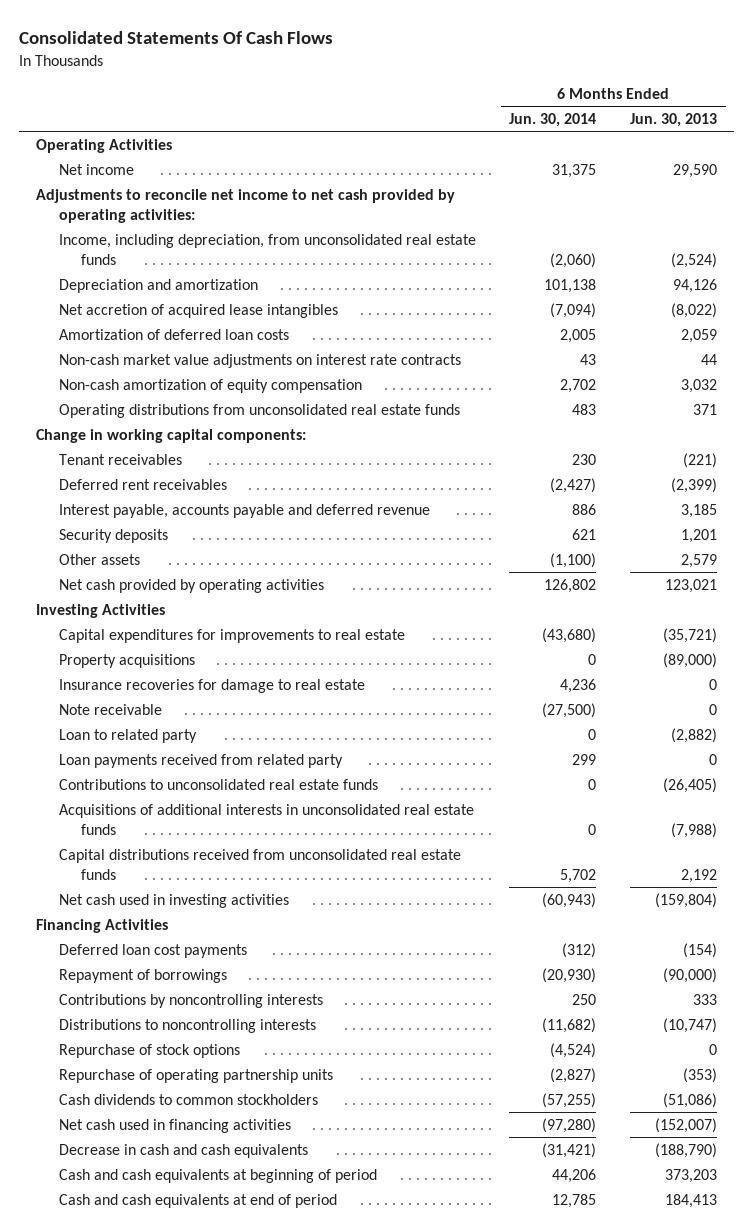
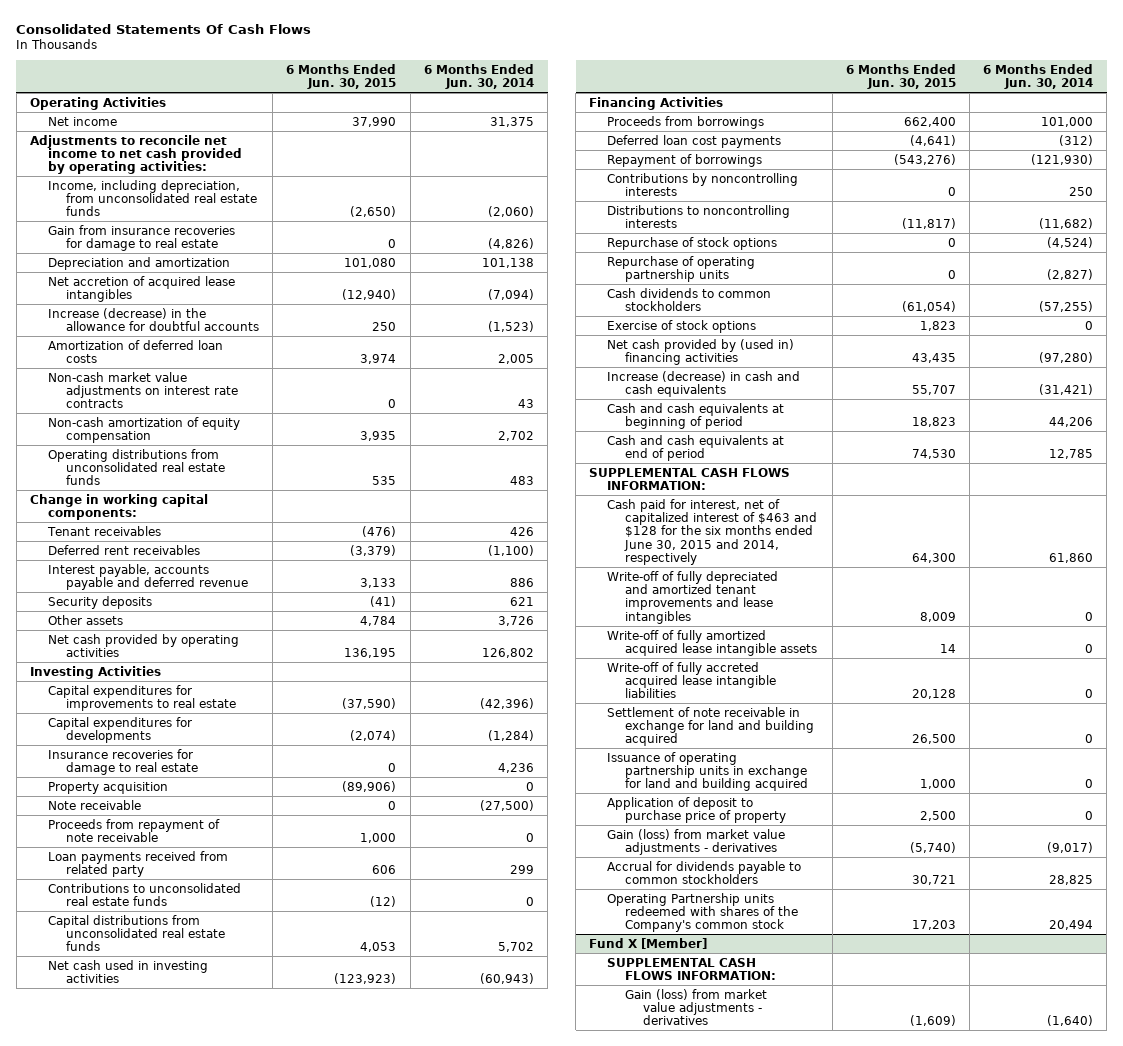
- | 6 Months Ended Jun. 30, 2014 | 6 Months Ended Jun. 30, 2013
+ | 6 Months Ended Jun. 30, 2015 | 6 Months Ended Jun. 30, 2014
+ Gain from insurance recoveries for damage to real estate | 0 | (4,826)
+ Increase (decrease) in the allowance for doubtful accounts | 250 | (1,523)
- Tenant receivables | 230 | (221)
- Deferred rent receivables | (2,427) | (2,399)
+ Tenant receivables | (476) | 426
+ Deferred rent receivables | (3,379) | (1,100)
- Other assets | (1,100) | 2,579
+ Other assets | 4,784 | 3,726
- Capital expenditures for improvements to real estate | (43,680) | (35,721)
- Property acquisitions | 0 | (89,000)
+ Capital expenditures for improvements to real estate | (37,590) | (42,396)
+ Capital expenditures for developments | (2,074) | (1,284)
+ Property acquisition | (89,906) | 0
- Loan to related party | 0 | (2,882)
+ Proceeds from repayment of note receivable | 1,000 | 0
- Acquisitions of additional interests in unconsolidated real estate funds | 0 | (7,988)
- Capital distributions received from unconsolidated real estate funds | 5,702 | 2,192
+ Capital distributions from unconsolidated real estate funds | 4,053 | 5,702
+ Proceeds from borrowings | 662,400 | 101,000
- Repayment of borrowings | (20,930) | (90,000)
+ Repayment of borrowings | (543,276) | (121,930)
- Net cash used in financing activities | (97,280) | (152,007)
- Decrease in cash and cash equivalents | (31,421) | (188,790)
+ Exercise of stock options | 1,823 | 0
+ Net cash provided by (used in) financing activities | 43,435 | (97,280)
+ Increase (decrease) in cash and cash equivalents | 55,707 | (31,421)
+ SUPPLEMENTAL CASH FLOWS INFORMATION:
+ Cash paid for interest, net of capitalized interest of $463 and $128 for the six months ended June 30, 2015 and 2014, respectively | 64,300 | 61,860
+ Write-off of fully depreciated and amortized tenant improvements and lease intangibles | 8,009 | 0
+ Write-off of fully amortized acquired lease intangible assets | 14 | 0
+ Write-off of fully accreted acquired lease intangible liabilities | 20,128 | 0
+ Settlement of note receivable in exchange for land and building acquired | 26,500 | 0
+ Issuance of operating partnership units in exchange for land and building acquired | 1,000 | 0
+ Application of deposit to purchase price of property | 2,500 | 0
+ Gain (loss) from market value adjustments - derivatives | (5,740) | (9,017)
+ Accrual for dividends payable to common stockholders | 30,721 | 28,825
+ Operating Partnership units redeemed with shares of the Company's common stock | 17,203 | 20,494
+ Fund X [Member]
+ SUPPLEMENTAL CASH FLOWS INFORMATION:
+ Gain (loss) from market value adjustments - derivatives | (1,609) | (1,640)

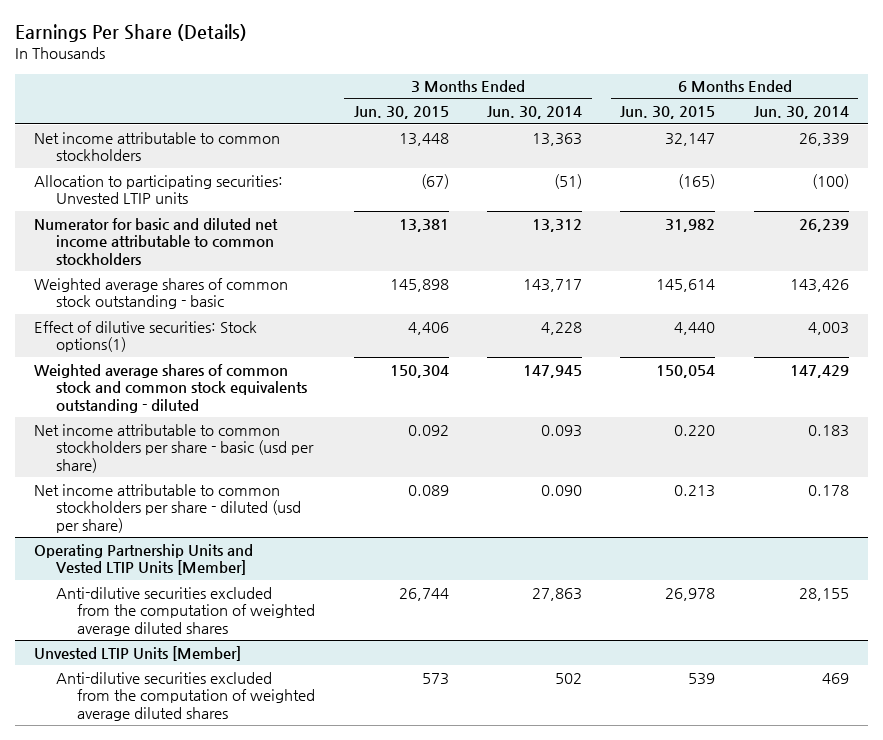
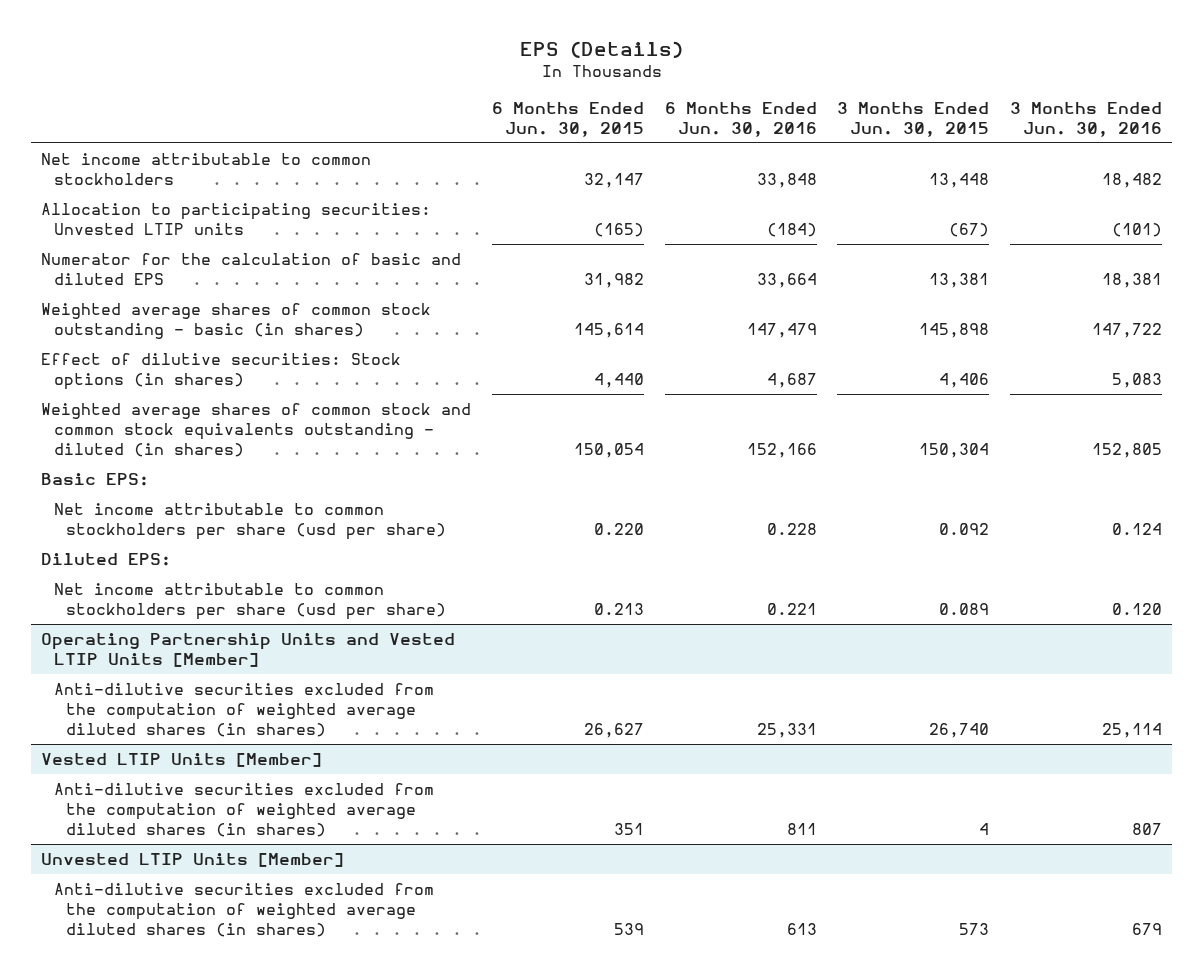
- Earnings Per Share (Details)
+ EPS (Details)
- | 3 Months Ended Jun. 30, 2015 | 3 Months Ended Jun. 30, 2014 | 6 Months Ended Jun. 30, 2015 | 6 Months Ended Jun. 30, 2014
+ | 6 Months Ended Jun. 30, 2015 | 6 Months Ended Jun. 30, 2016 | 3 Months Ended Jun. 30, 2015 | 3 Months Ended Jun. 30, 2016
- Numerator for basic and diluted net income attributable to common stockholders | 13,381 | 13,312 | 31,982 | 26,239
- Weighted average shares of common stock outstanding - basic | 145,898 | 143,717 | 145,614 | 143,426
- Effect of dilutive securities: Stock options(1) | 4,406 | 4,228 | 4,440 | 4,003
- Weighted average shares of common stock and common stock equivalents outstanding - diluted | 150,304 | 147,945 | 150,054 | 147,429
- Net income attributable to common stockholders per share - basic (usd per share) | 0.092 | 0.093 | 0.220 | 0.183
- Net income attributable to common stockholders per share - diluted (usd per share) | 0.089 | 0.090 | 0.213 | 0.178
+ Numerator for the calculation of basic and diluted EPS | 31,982 | 33,664 | 13,381 | 18,381
+ Weighted average shares of common stock outstanding - basic (in shares) | 145,614 | 147,479 | 145,898 | 147,722
+ Effect of dilutive securities: Stock options (in shares) | 4,440 | 4,687 | 4,406 | 5,083
+ Weighted average shares of common stock and common stock equivalents outstanding - diluted (in shares) | 150,054 | 152,166 | 150,304 | 152,805
+ Basic EPS:
+ Net income attributable to common stockholders per share (usd per share) | 0.220 | 0.228 | 0.092 | 0.124
+ Diluted EPS:
+ Net income attributable to common stockholders per share (usd per share) | 0.213 | 0.221 | 0.089 | 0.120
@ Operating Partnership Units and Vested LTIP Units [Member]
- Anti-dilutive securities excluded from the computation of weighted average diluted shares | 26,744 | 27,863 | 26,978 | 28,155
+ Anti-dilutive securities excluded from the computation of weighted average diluted shares (in shares) | 26,627 | 25,331 | 26,740 | 25,114
+ Vested LTIP Units [Member]
+ Anti-dilutive securities excluded from the computation of weighted average diluted shares (in shares) | 351 | 811 | 4 | 807
@ Unvested LTIP Units [Member]
- Anti-dilutive securities excluded from the computation of weighted average diluted shares | 573 | 502 | 539 | 469
+ Anti-dilutive securities excluded from the computation of weighted average diluted shares (in shares) | 539 | 613 | 573 | 679

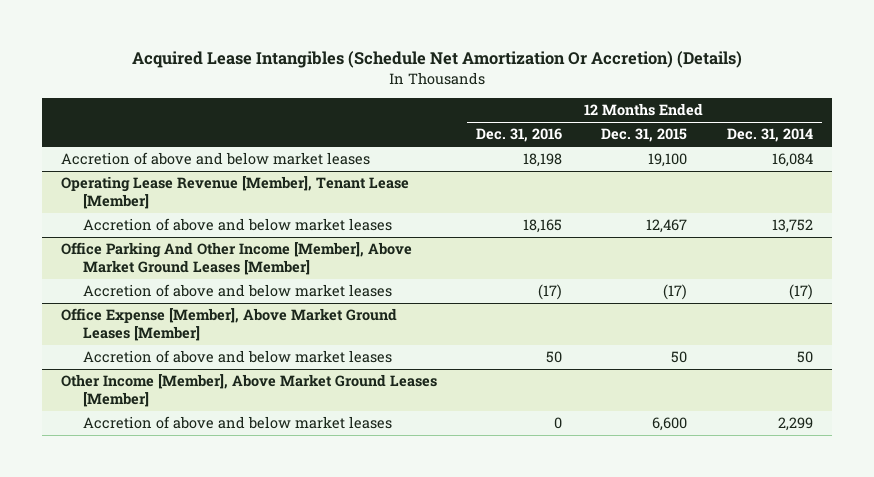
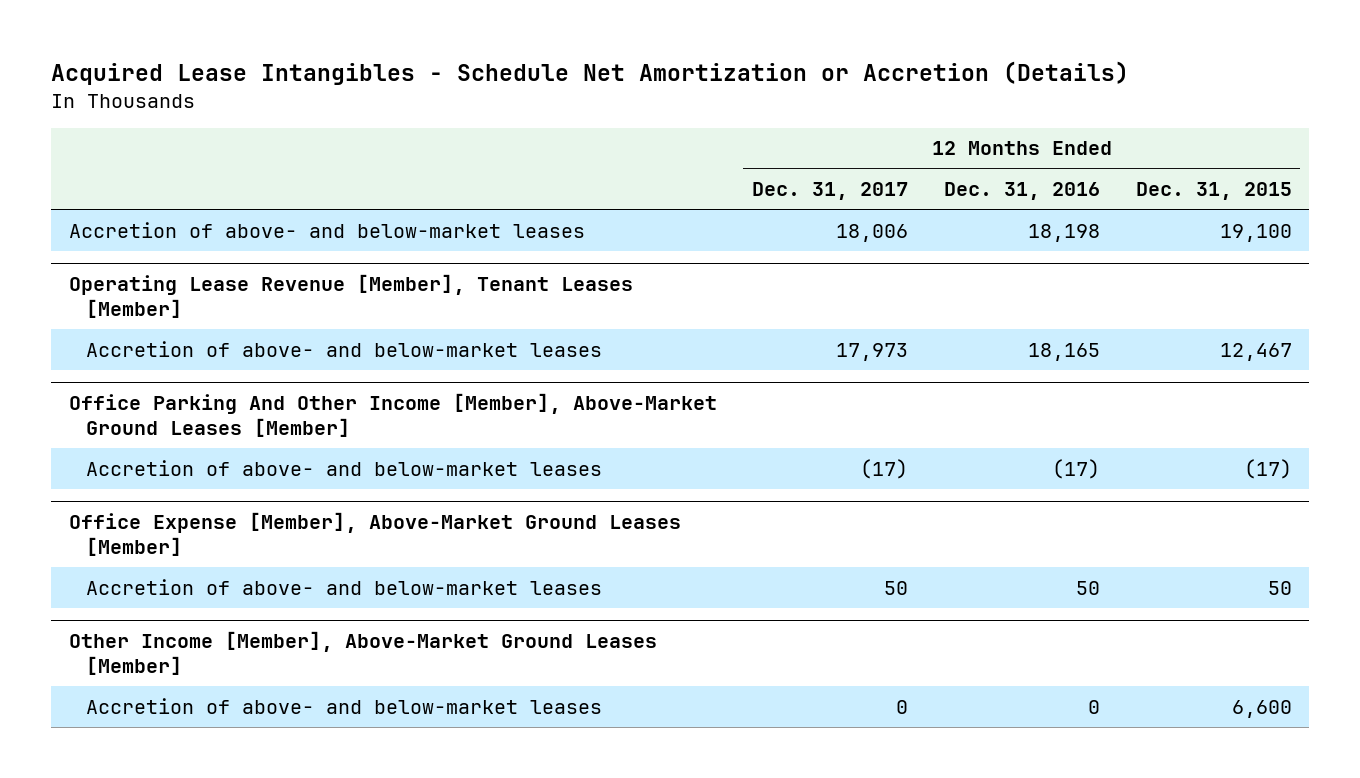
- Acquired Lease Intangibles (Schedule Net Amortization Or Accretion) (Details)
+ Acquired Lease Intangibles - Schedule Net Amortization or Accretion (Details)
- | 12 Months Ended Dec. 31, 2016 | 12 Months Ended Dec. 31, 2015 | 12 Months Ended Dec. 31, 2014
+ | 12 Months Ended Dec. 31, 2017 | 12 Months Ended Dec. 31, 2016 | 12 Months Ended Dec. 31, 2015
- Accretion of above and below market leases | 18,198 | 19,100 | 16,084
- Operating Lease Revenue [Member], Tenant Lease [Member]
- Accretion of above and below market leases | 18,165 | 12,467 | 13,752
- Office Parking And Other Income [Member], Above Market Ground Leases [Member]
- Accretion of above and below market leases | (17) | (17) | (17)
- Office Expense [Member], Above Market Ground Leases [Member]
- Accretion of above and below market leases | 50 | 50 | 50
- Other Income [Member], Above Market Ground Leases [Member]
- Accretion of above and below market leases | 0 | 6,600 | 2,299
+ Accretion of above- and below-market leases | 18,006 | 18,198 | 19,100
+ Operating Lease Revenue [Member], Tenant Leases [Member]
+ Accretion of above- and below-market leases | 17,973 | 18,165 | 12,467
+ Office Parking And Other Income [Member], Above-Market Ground Leases [Member]
+ Accretion of above- and below-market leases | (17) | (17) | (17)
+ Office Expense [Member], Above-Market Ground Leases [Member]
+ Accretion of above- and below-market leases | 50 | 50 | 50
+ Other Income [Member], Above-Market Ground Leases [Member]
+ Accretion of above- and below-market leases | 0 | 0 | 6,600

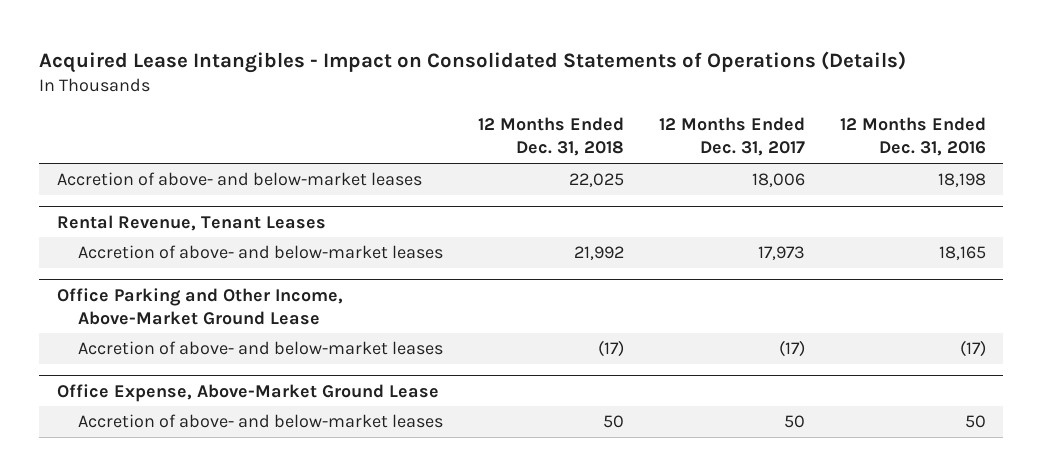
- Acquired Lease Intangibles - Schedule Net Amortization or Accretion (Details)
+ Acquired Lease Intangibles - Impact on Consolidated Statements of Operations (Details)
- | 12 Months Ended Dec. 31, 2017 | 12 Months Ended Dec. 31, 2016 | 12 Months Ended Dec. 31, 2015
+ | 12 Months Ended Dec. 31, 2018 | 12 Months Ended Dec. 31, 2017 | 12 Months Ended Dec. 31, 2016
- Operating Lease Revenue [Member], Tenant Leases [Member]
+ Rental Revenue, Tenant Leases
- Office Parking And Other Income [Member], Above-Market Ground Leases [Member]
+ Office Parking and Other Income, Above-Market Ground Lease
- Office Expense [Member], Above-Market Ground Leases [Member]
+ Office Expense, Above-Market Ground Lease
- Other Income [Member], Above-Market Ground Leases [Member]
- Accretion of above- and below-market leases | 0 | 0 | 6,600

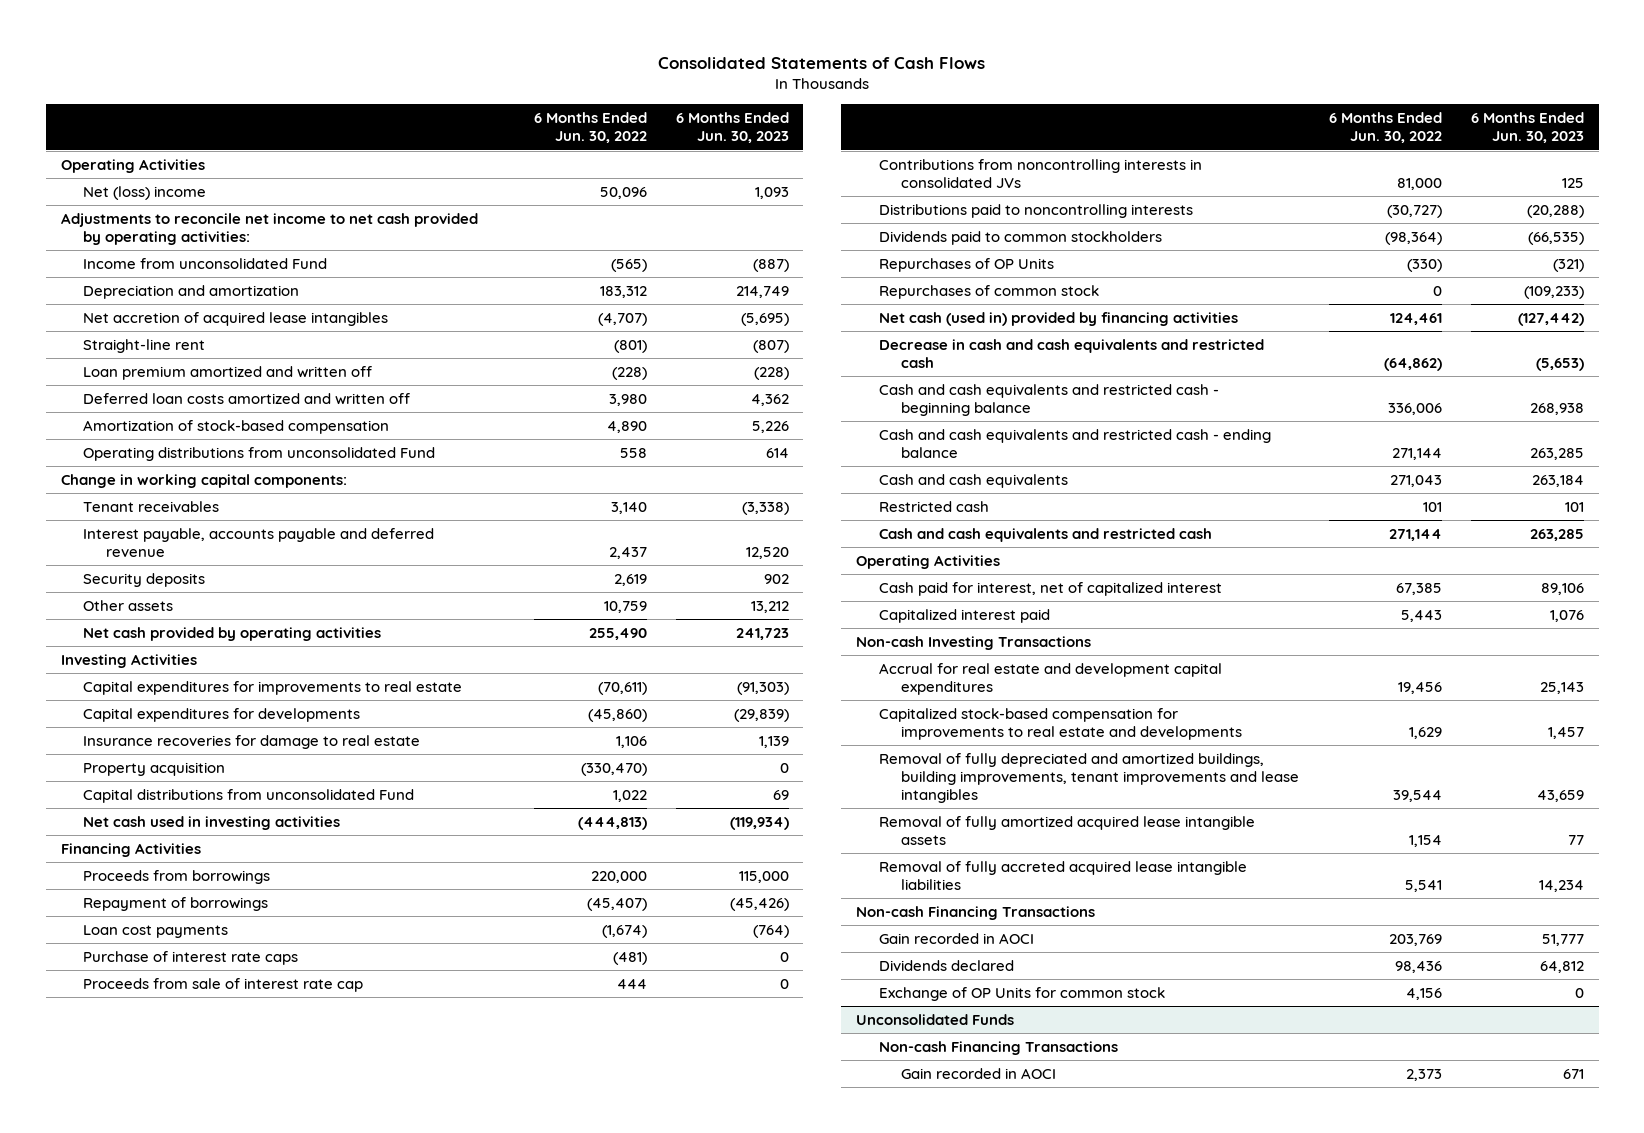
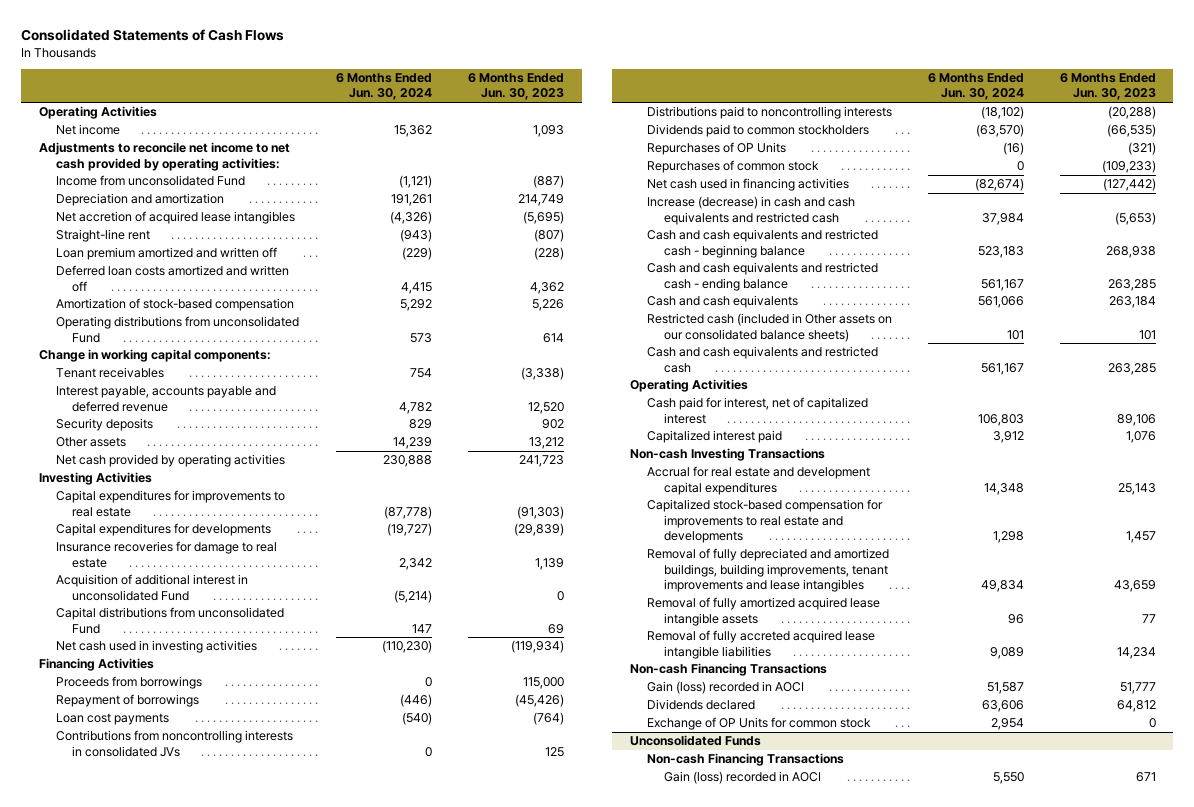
- | 6 Months Ended Jun. 30, 2022 | 6 Months Ended Jun. 30, 2023
+ | 6 Months Ended Jun. 30, 2024 | 6 Months Ended Jun. 30, 2023
- Net (loss) income | 50,096 | 1,093
+ Net income | 15,362 | 1,093
- Property acquisition | (330,470) | 0
+ Acquisition of additional interest in unconsolidated Fund | (5,214) | 0
- Purchase of interest rate caps | (481) | 0
- Proceeds from sale of interest rate cap | 444 | 0
- Net cash (used in) provided by financing activities | 124,461 | (127,442)
- Decrease in cash and cash equivalents and restricted cash | (64,862) | (5,653)
+ Net cash used in financing activities | (82,674) | (127,442)
+ Increase (decrease) in cash and cash equivalents and restricted cash | 37,984 | (5,653)
- Restricted cash | 101 | 101
+ Restricted cash (included in Other assets on our consolidated balance sheets) | 101 | 101
- Gain recorded in AOCI | 203,769 | 51,777
+ Gain (loss) recorded in AOCI | 51,587 | 51,777
@ Unconsolidated Funds
- Gain recorded in AOCI | 2,373 | 671
+ Gain (loss) recorded in AOCI | 5,550 | 671

